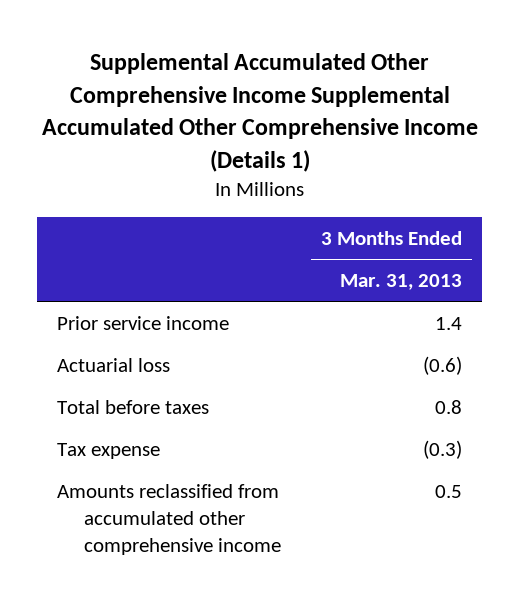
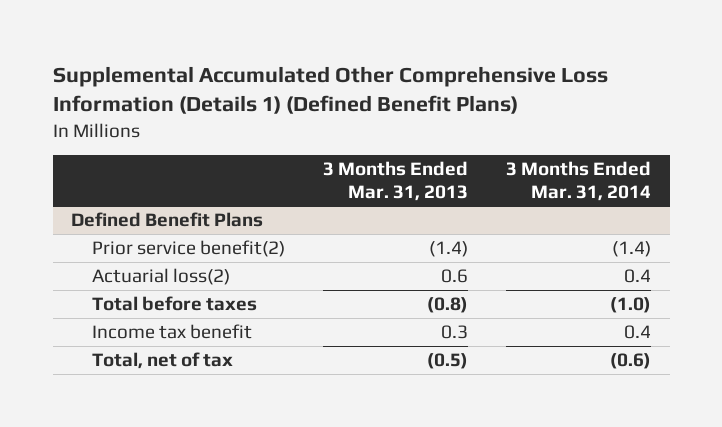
- Supplemental Accumulated Other Comprehensive Income Supplemental Accumulated Other Comprehensive Income (Details 1)
+ Supplemental Accumulated Other Comprehensive Loss Information (Details 1) (Defined Benefit Plans)
- | 3 Months Ended Mar. 31, 2013
+ | 3 Months Ended Mar. 31, 2013 | 3 Months Ended Mar. 31, 2014
- Prior service income | 1.4
- Actuarial loss | (0.6)
- Total before taxes | 0.8
- Tax expense | (0.3)
- Amounts reclassified from accumulated other comprehensive income | 0.5
+ Defined Benefit Plans
+ Prior service benefit(2) | (1.4) | (1.4)
+ Actuarial loss(2) | 0.6 | 0.4
+ Total before taxes | (0.8) | (1.0)
+ Income tax benefit | 0.3 | 0.4
+ Total, net of tax | (0.5) | (0.6)

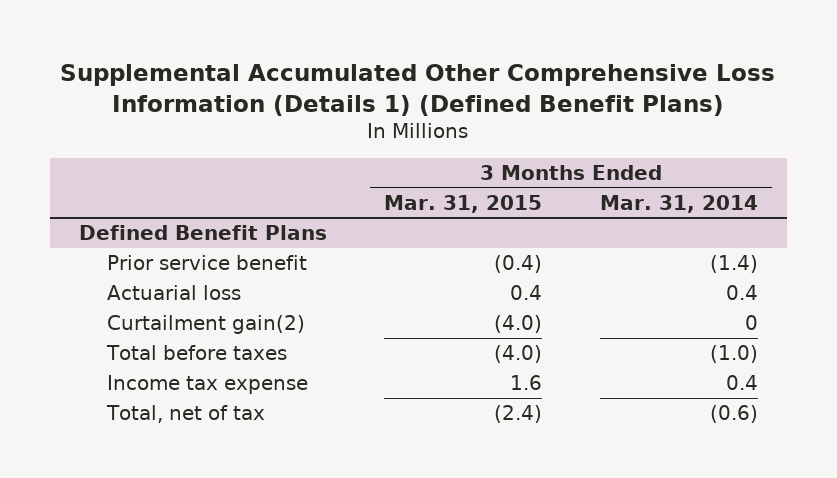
- | 3 Months Ended Mar. 31, 2013 | 3 Months Ended Mar. 31, 2014
+ | 3 Months Ended Mar. 31, 2015 | 3 Months Ended Mar. 31, 2014
@ Defined Benefit Plans
- Prior service benefit(2) | (1.4) | (1.4)
- Actuarial loss(2) | 0.6 | 0.4
+ Prior service benefit | (0.4) | (1.4)
+ Actuarial loss | 0.4 | 0.4
+ Curtailment gain(2) | (4.0) | 0
- Income tax benefit | 0.3 | 0.4
+ Income tax expense | 1.6 | 0.4

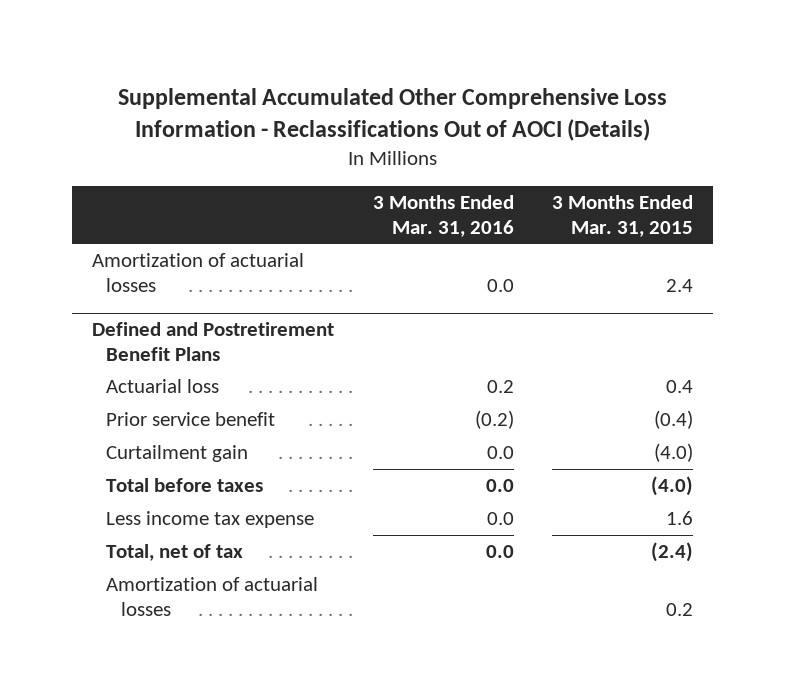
- Supplemental Accumulated Other Comprehensive Loss Information (Details 1) (Defined Benefit Plans)
+ Supplemental Accumulated Other Comprehensive Loss Information - Reclassifications Out of AOCI (Details)
- | 3 Months Ended Mar. 31, 2015 | 3 Months Ended Mar. 31, 2014
+ | 3 Months Ended Mar. 31, 2016 | 3 Months Ended Mar. 31, 2015
- Defined Benefit Plans
- Prior service benefit | (0.4) | (1.4)
+ Amortization of actuarial losses | 0.0 | 2.4
+ Defined and Postretirement Benefit Plans
- Curtailment gain(2) | (4.0) | 0
+ Prior service benefit | (0.2) | (0.4)
+ Curtailment gain | 0.0 | (4.0)
- Income tax expense | 1.6 | 0.4
+ Less income tax expense | 0.0 | 1.6
+ Amortization of actuarial losses | | 0.2

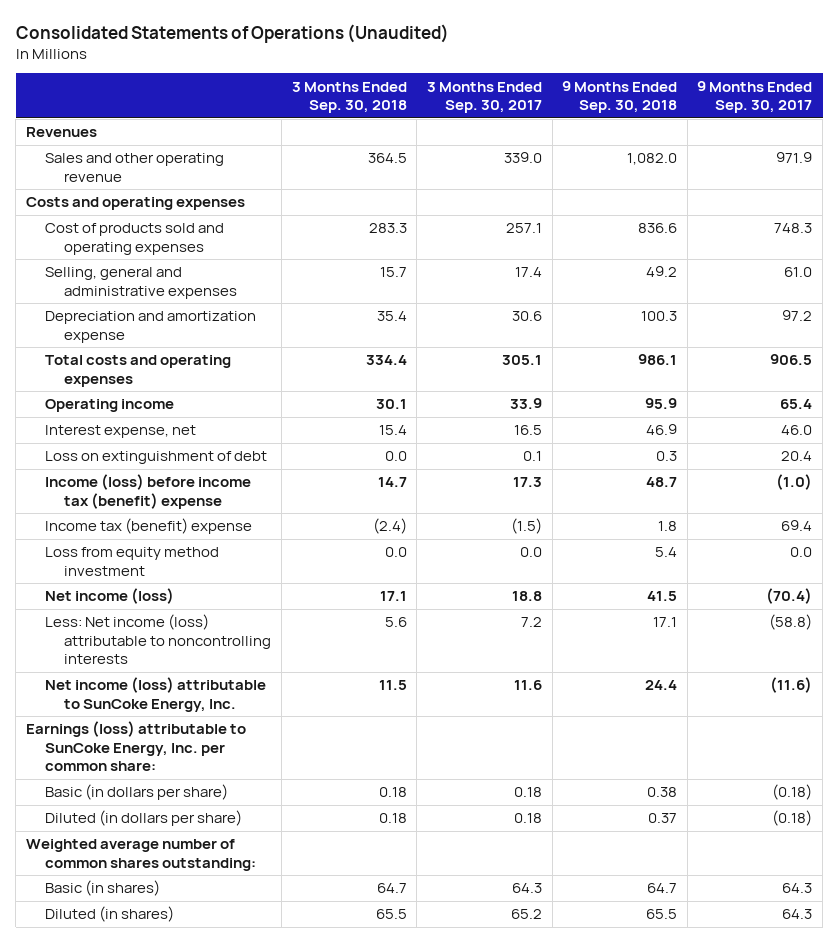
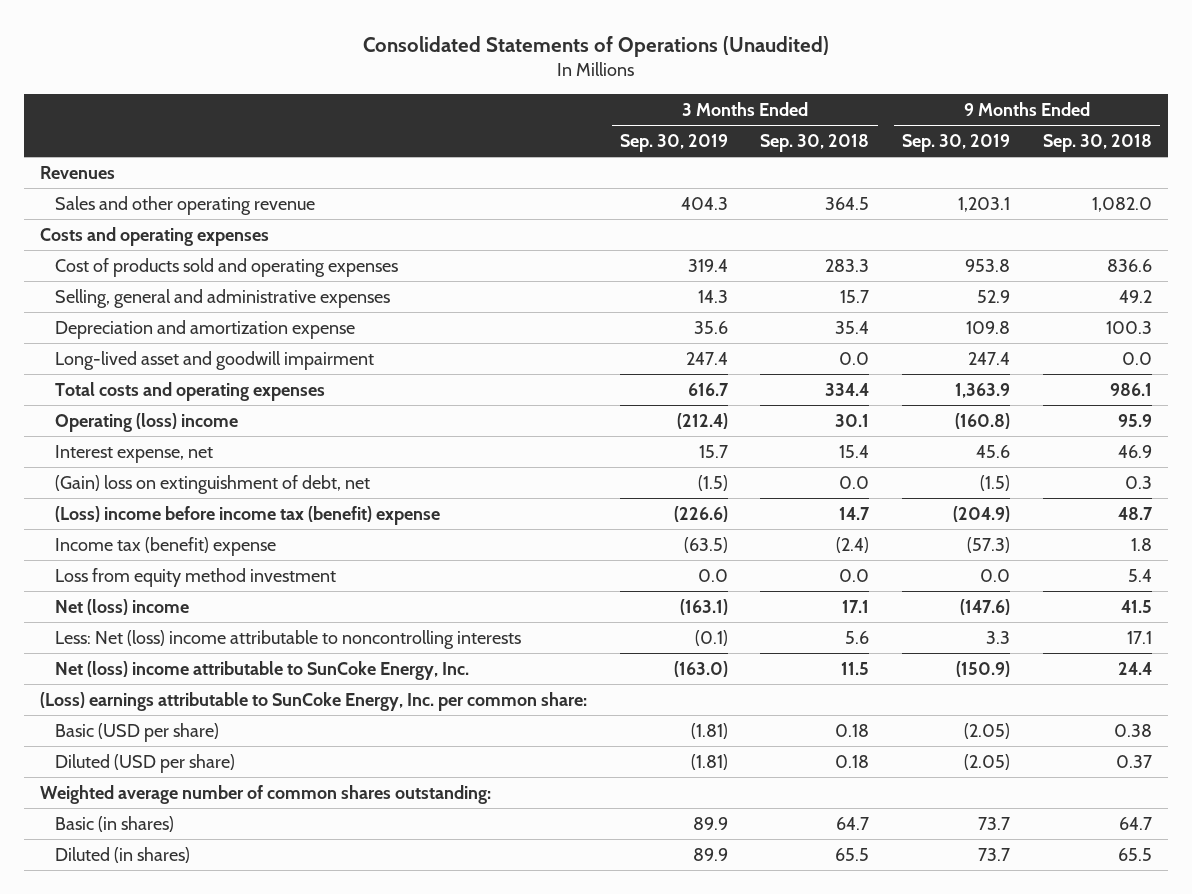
- | 3 Months Ended Sep. 30, 2018 | 3 Months Ended Sep. 30, 2017 | 9 Months Ended Sep. 30, 2018 | 9 Months Ended Sep. 30, 2017
+ | 3 Months Ended Sep. 30, 2019 | 3 Months Ended Sep. 30, 2018 | 9 Months Ended Sep. 30, 2019 | 9 Months Ended Sep. 30, 2018
+ Long-lived asset and goodwill impairment | 247.4 | 0.0 | 247.4 | 0.0
- Operating income | 30.1 | 33.9 | 95.9 | 65.4
+ Operating (loss) income | (212.4) | 30.1 | (160.8) | 95.9
- Loss on extinguishment of debt | 0.0 | 0.1 | 0.3 | 20.4
- Income (loss) before income tax (benefit) expense | 14.7 | 17.3 | 48.7 | (1.0)
+ (Gain) loss on extinguishment of debt, net | (1.5) | 0.0 | (1.5) | 0.3
+ (Loss) income before income tax (benefit) expense | (226.6) | 14.7 | (204.9) | 48.7
- Net income (loss) | 17.1 | 18.8 | 41.5 | (70.4)
- Less: Net income (loss) attributable to noncontrolling interests | 5.6 | 7.2 | 17.1 | (58.8)
- Net income (loss) attributable to SunCoke Energy, Inc. | 11.5 | 11.6 | 24.4 | (11.6)
- Earnings (loss) attributable to SunCoke Energy, Inc. per common share:
- Basic (in dollars per share) | 0.18 | 0.18 | 0.38 | (0.18)
- Diluted (in dollars per share) | 0.18 | 0.18 | 0.37 | (0.18)
+ Net (loss) income | (163.1) | 17.1 | (147.6) | 41.5
+ Less: Net (loss) income attributable to noncontrolling interests | (0.1) | 5.6 | 3.3 | 17.1
+ Net (loss) income attributable to SunCoke Energy, Inc. | (163.0) | 11.5 | (150.9) | 24.4
+ (Loss) earnings attributable to SunCoke Energy, Inc. per common share:
+ Basic (USD per share) | (1.81) | 0.18 | (2.05) | 0.38
+ Diluted (USD per share) | (1.81) | 0.18 | (2.05) | 0.37

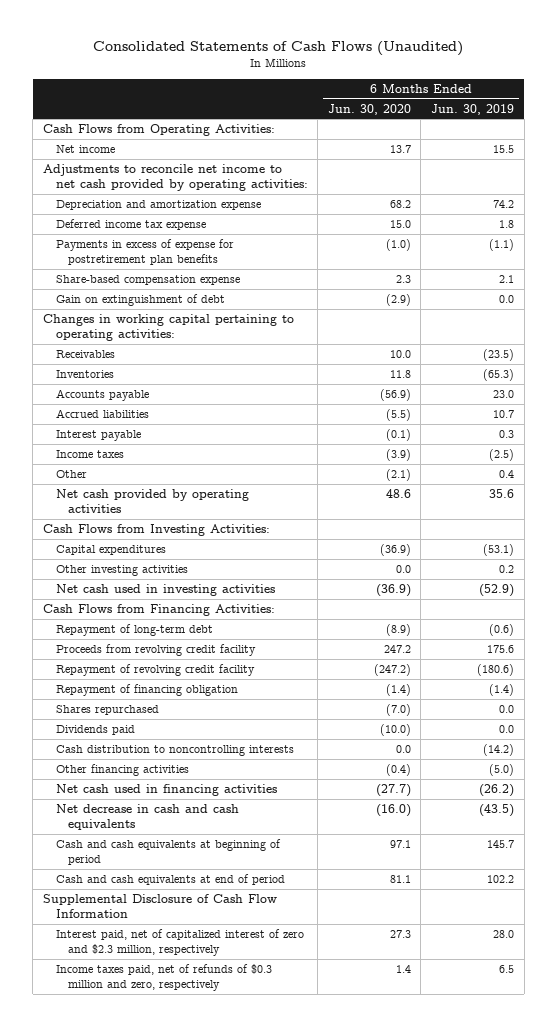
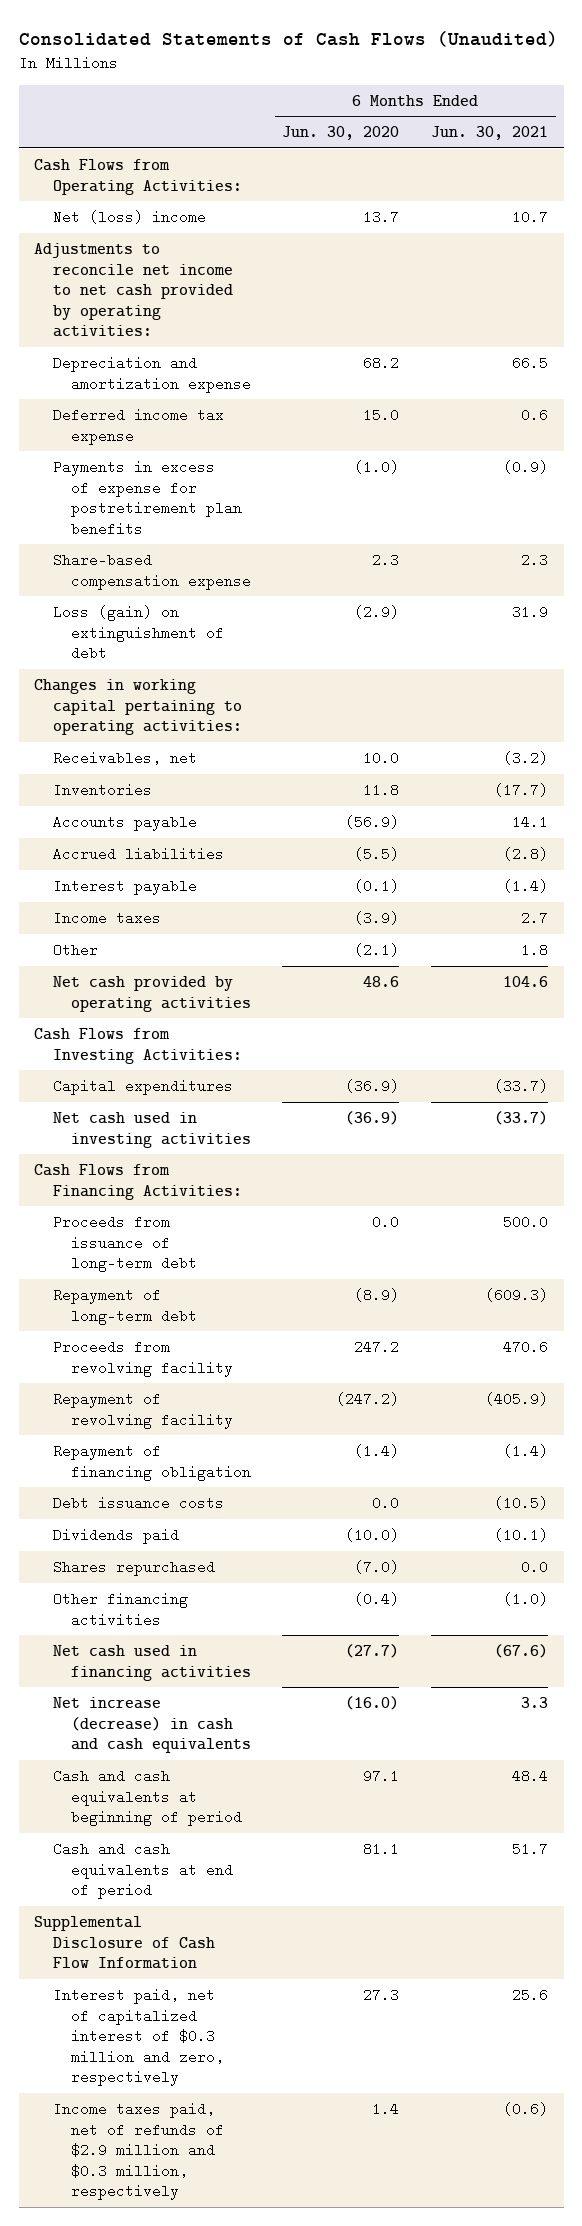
- | 6 Months Ended Jun. 30, 2020 | 6 Months Ended Jun. 30, 2019
+ | 6 Months Ended Jun. 30, 2020 | 6 Months Ended Jun. 30, 2021
- Net income | 13.7 | 15.5
+ Net (loss) income | 13.7 | 10.7
- Gain on extinguishment of debt | (2.9) | 0.0
+ Loss (gain) on extinguishment of debt | (2.9) | 31.9
- Receivables | 10.0 | (23.5)
+ Receivables, net | 10.0 | (3.2)
- Other investing activities | 0.0 | 0.2
+ Proceeds from issuance of long-term debt | 0.0 | 500.0
- Proceeds from revolving credit facility | 247.2 | 175.6
- Repayment of revolving credit facility | (247.2) | (180.6)
+ Proceeds from revolving facility | 247.2 | 470.6
+ Repayment of revolving facility | (247.2) | (405.9)
+ Debt issuance costs | 0.0 | (10.5)
- Cash distribution to noncontrolling interests | 0.0 | (14.2)
moved down: Shares repurchased | (7.0) | 0.0
- Net decrease in cash and cash equivalents | (16.0) | (43.5)
+ Net increase (decrease) in cash and cash equivalents | (16.0) | 3.3
- Interest paid, net of capitalized interest of zero and $2.3 million, respectively | 27.3 | 28.0
- Income taxes paid, net of refunds of $0.3 million and zero, respectively | 1.4 | 6.5
+ Interest paid, net of capitalized interest of $0.3 million and zero, respectively | 27.3 | 25.6
+ Income taxes paid, net of refunds of $2.9 million and $0.3 million, respectively | 1.4 | (0.6)

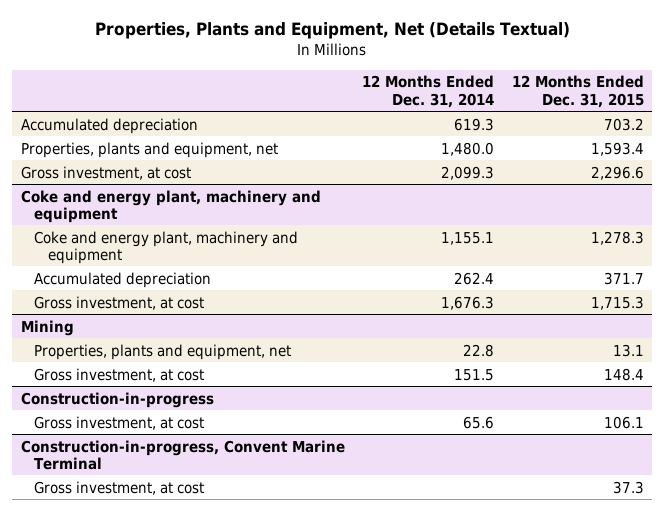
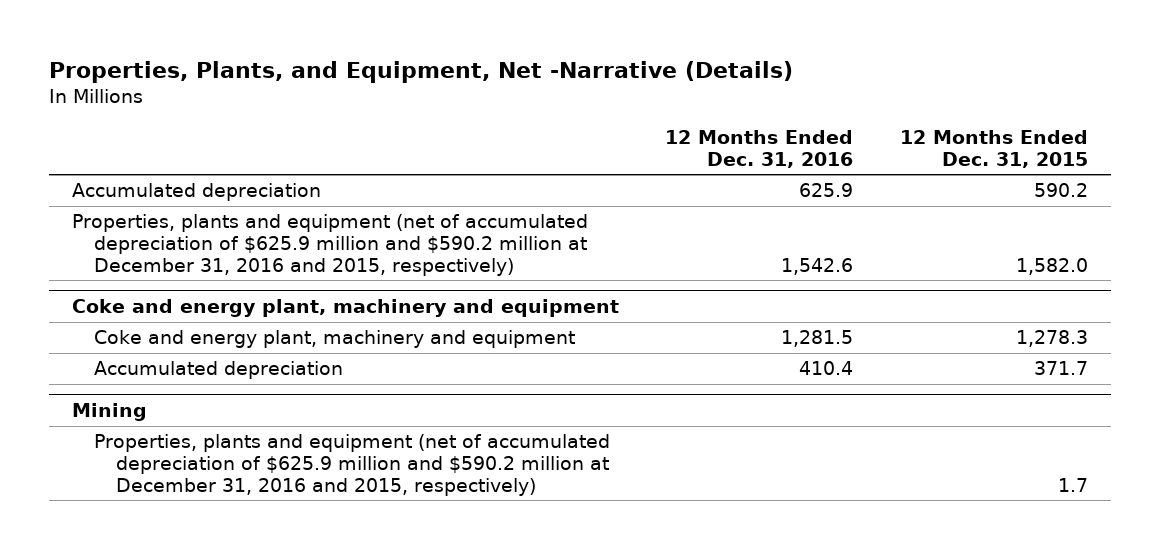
- Properties, Plants and Equipment, Net (Details Textual)
+ Properties, Plants, and Equipment, Net -Narrative (Details)
- | 12 Months Ended Dec. 31, 2014 | 12 Months Ended Dec. 31, 2015
+ | 12 Months Ended Dec. 31, 2016 | 12 Months Ended Dec. 31, 2015
- Accumulated depreciation | 619.3 | 703.2
- Properties, plants and equipment, net | 1,480.0 | 1,593.4
- Gross investment, at cost | 2,099.3 | 2,296.6
+ Accumulated depreciation | 625.9 | 590.2
+ Properties, plants and equipment (net of accumulated depreciation of $625.9 million and $590.2 million at December 31, 2016 and 2015, respectively) | 1,542.6 | 1,582.0
@ Coke and energy plant, machinery and equipment
- Gross investment, at cost | 1,676.3 | 1,715.3
@ Mining
- Properties, plants and equipment, net | 22.8 | 13.1
- Gross investment, at cost | 151.5 | 148.4
- Construction-in-progress
- Gross investment, at cost | 65.6 | 106.1
- Construction-in-progress, Convent Marine Terminal
- Gross investment, at cost | | 37.3
@ Mining
+ Properties, plants and equipment (net of accumulated depreciation of $625.9 million and $590.2 million at December 31, 2016 and 2015, respectively) | | 1.7

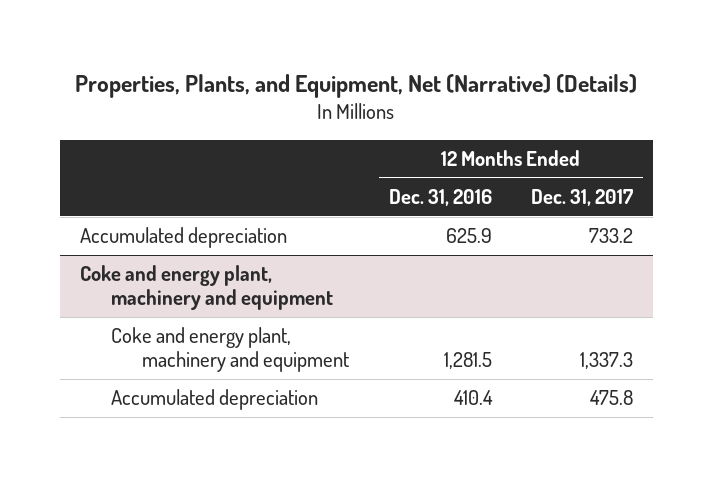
- Properties, Plants, and Equipment, Net -Narrative (Details)
+ Properties, Plants, and Equipment, Net (Narrative) (Details)
- | 12 Months Ended Dec. 31, 2016 | 12 Months Ended Dec. 31, 2015
+ | 12 Months Ended Dec. 31, 2016 | 12 Months Ended Dec. 31, 2017
- Properties, plants and equipment (net of accumulated depreciation of $625.9 million and $590.2 million at December 31, 2016 and 2015, respectively) | 1,542.6 | 1,582.0
- Mining
- Properties, plants and equipment (net of accumulated depreciation of $625.9 million and $590.2 million at December 31, 2016 and 2015, respectively) | | 1.7

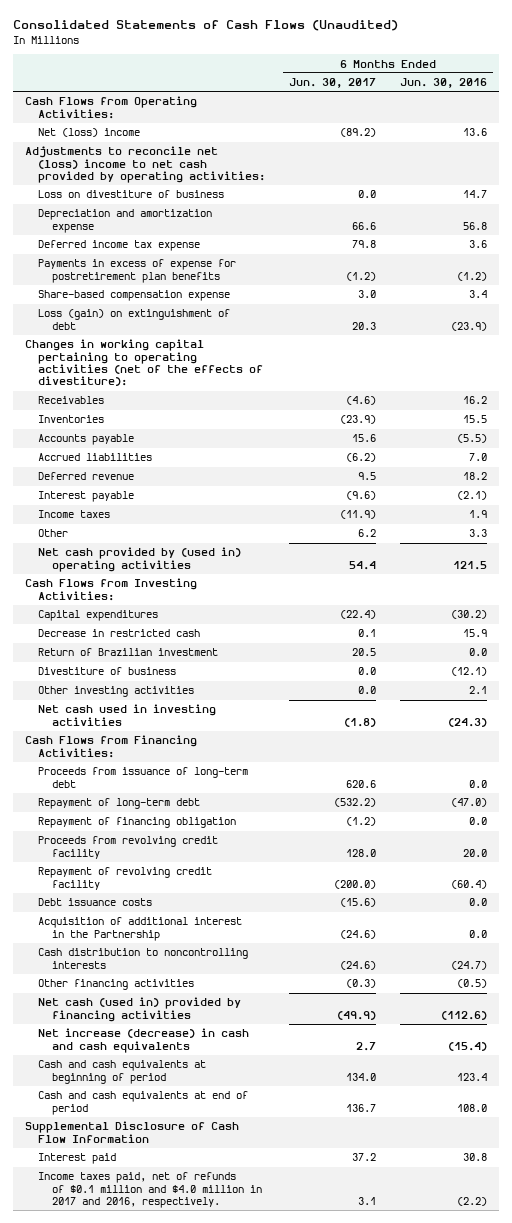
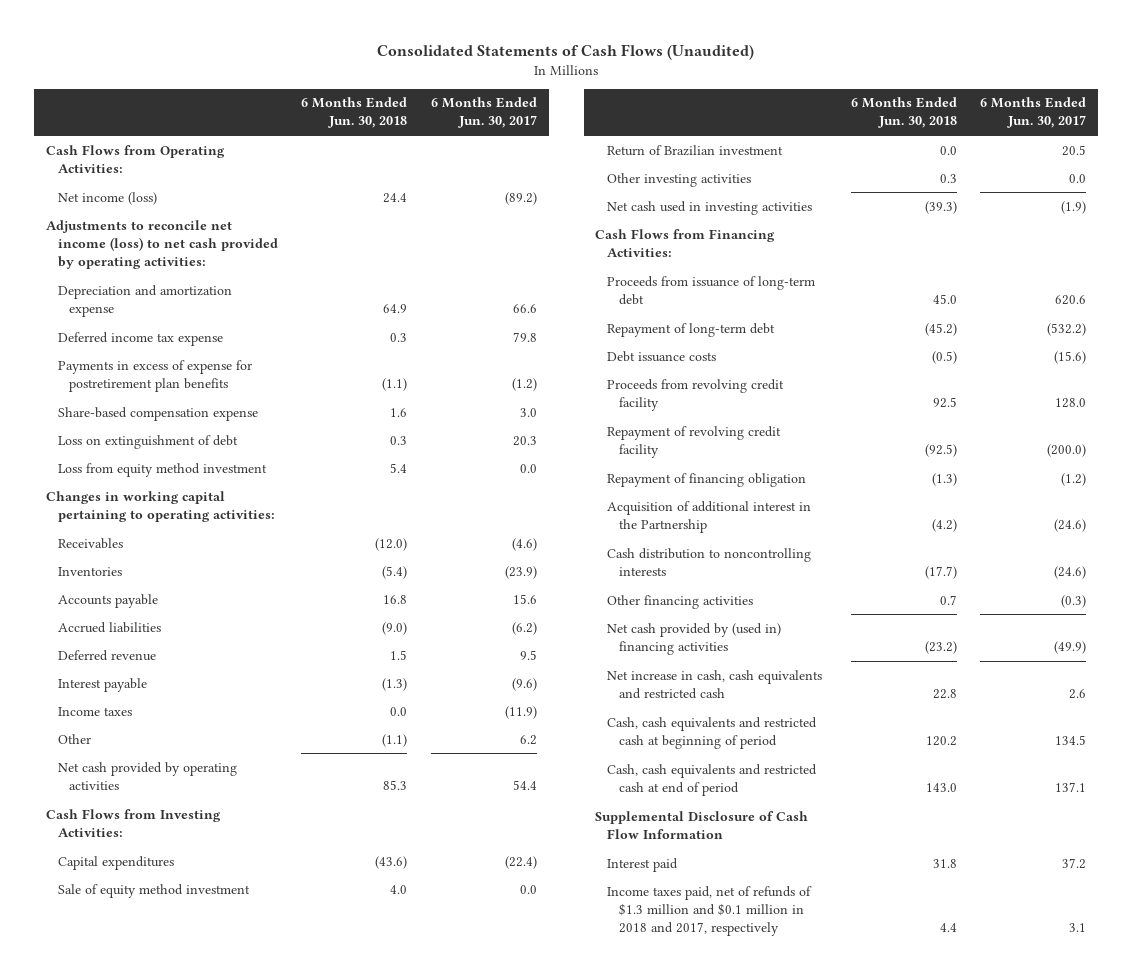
- | 6 Months Ended Jun. 30, 2017 | 6 Months Ended Jun. 30, 2016
+ | 6 Months Ended Jun. 30, 2018 | 6 Months Ended Jun. 30, 2017
- Net (loss) income | (89.2) | 13.6
- Adjustments to reconcile net (loss) income to net cash provided by operating activities:
- Loss on divestiture of business | 0.0 | 14.7
+ Net income (loss) | 24.4 | (89.2)
+ Adjustments to reconcile net income (loss) to net cash provided by operating activities:
- Loss (gain) on extinguishment of debt | 20.3 | (23.9)
- Changes in working capital pertaining to operating activities (net of the effects of divestiture):
+ Loss on extinguishment of debt | 0.3 | 20.3
+ Loss from equity method investment | 5.4 | 0.0
+ Changes in working capital pertaining to operating activities:
- Net cash provided by (used in) operating activities | 54.4 | 121.5
+ Net cash provided by operating activities | 85.3 | 54.4
- Decrease in restricted cash | 0.1 | 15.9
+ Sale of equity method investment | 4.0 | 0.0
- Divestiture of business | 0.0 | (12.1)
- Net cash used in investing activities | (1.8) | (24.3)
+ Net cash used in investing activities | (39.3) | (1.9)
moved up: Debt issuance costs | (0.5) | (15.6)
moved down: Repayment of financing obligation | (1.3) | (1.2)
- Net cash (used in) provided by financing activities | (49.9) | (112.6)
- Net increase (decrease) in cash and cash equivalents | 2.7 | (15.4)
- Cash and cash equivalents at beginning of period | 134.0 | 123.4
- Cash and cash equivalents at end of period | 136.7 | 108.0
+ Net cash provided by (used in) financing activities | (23.2) | (49.9)
+ Net increase in cash, cash equivalents and restricted cash | 22.8 | 2.6
+ Cash, cash equivalents and restricted cash at beginning of period | 120.2 | 134.5
+ Cash, cash equivalents and restricted cash at end of period | 143.0 | 137.1
- Income taxes paid, net of refunds of $0.1 million and $4.0 million in 2017 and 2016, respectively. | 3.1 | (2.2)
+ Income taxes paid, net of refunds of $1.3 million and $0.1 million in 2018 and 2017, respectively | 4.4 | 3.1

